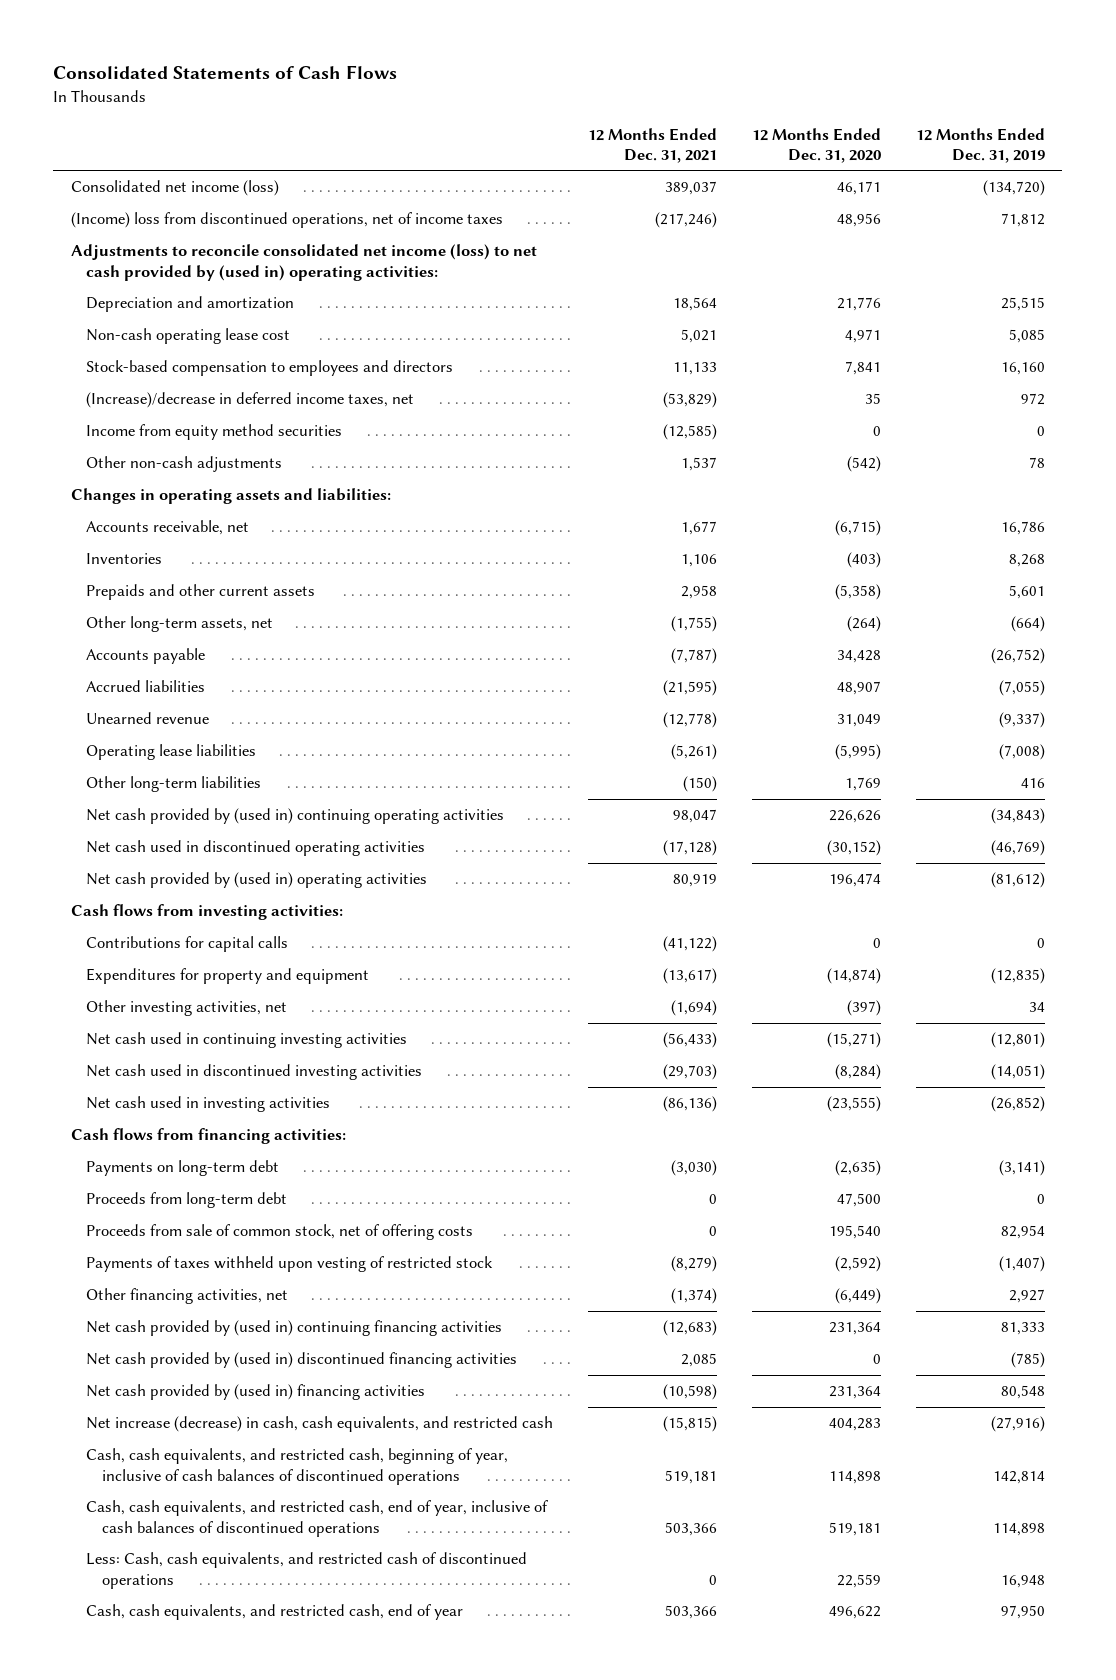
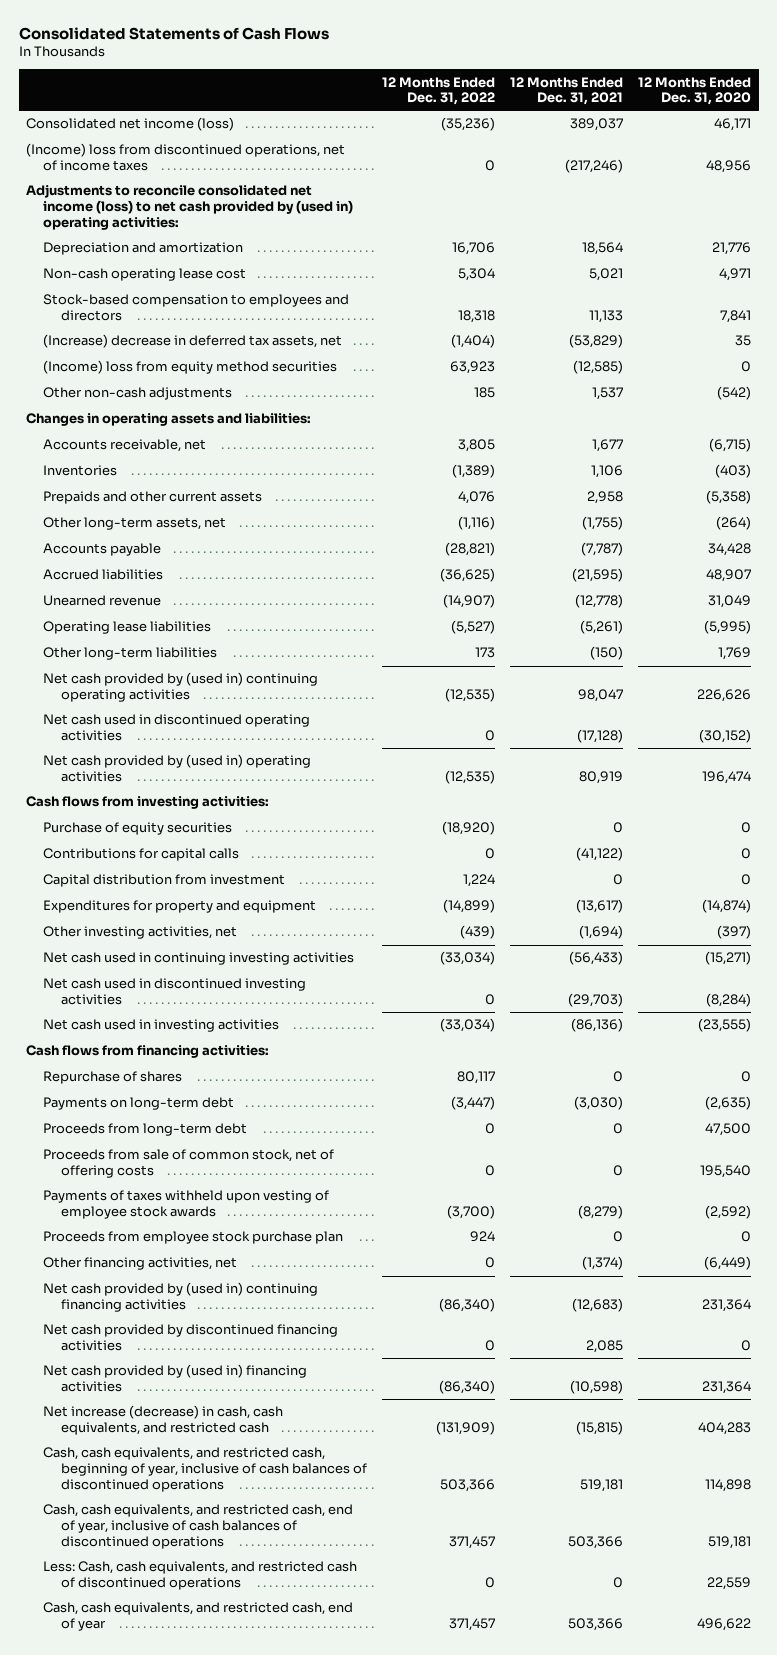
- | 12 Months Ended Dec. 31, 2021 | 12 Months Ended Dec. 31, 2020 | 12 Months Ended Dec. 31, 2019
+ | 12 Months Ended Dec. 31, 2022 | 12 Months Ended Dec. 31, 2021 | 12 Months Ended Dec. 31, 2020
- (Increase)/decrease in deferred income taxes, net | (53,829) | 35 | 972
- Income from equity method securities | (12,585) | 0 | 0
+ (Increase) decrease in deferred tax assets, net | (1,404) | (53,829) | 35
+ (Income) loss from equity method securities | 63,923 | (12,585) | 0
+ Purchase of equity securities | (18,920) | 0 | 0
+ Capital distribution from investment | 1,224 | 0 | 0
+ Repurchase of shares | 80,117 | 0 | 0
- Payments of taxes withheld upon vesting of restricted stock | (8,279) | (2,592) | (1,407)
+ Payments of taxes withheld upon vesting of employee stock awards | (3,700) | (8,279) | (2,592)
+ Proceeds from employee stock purchase plan | 924 | 0 | 0
- Net cash provided by (used in) discontinued financing activities | 2,085 | 0 | (785)
+ Net cash provided by discontinued financing activities | 0 | 2,085 | 0

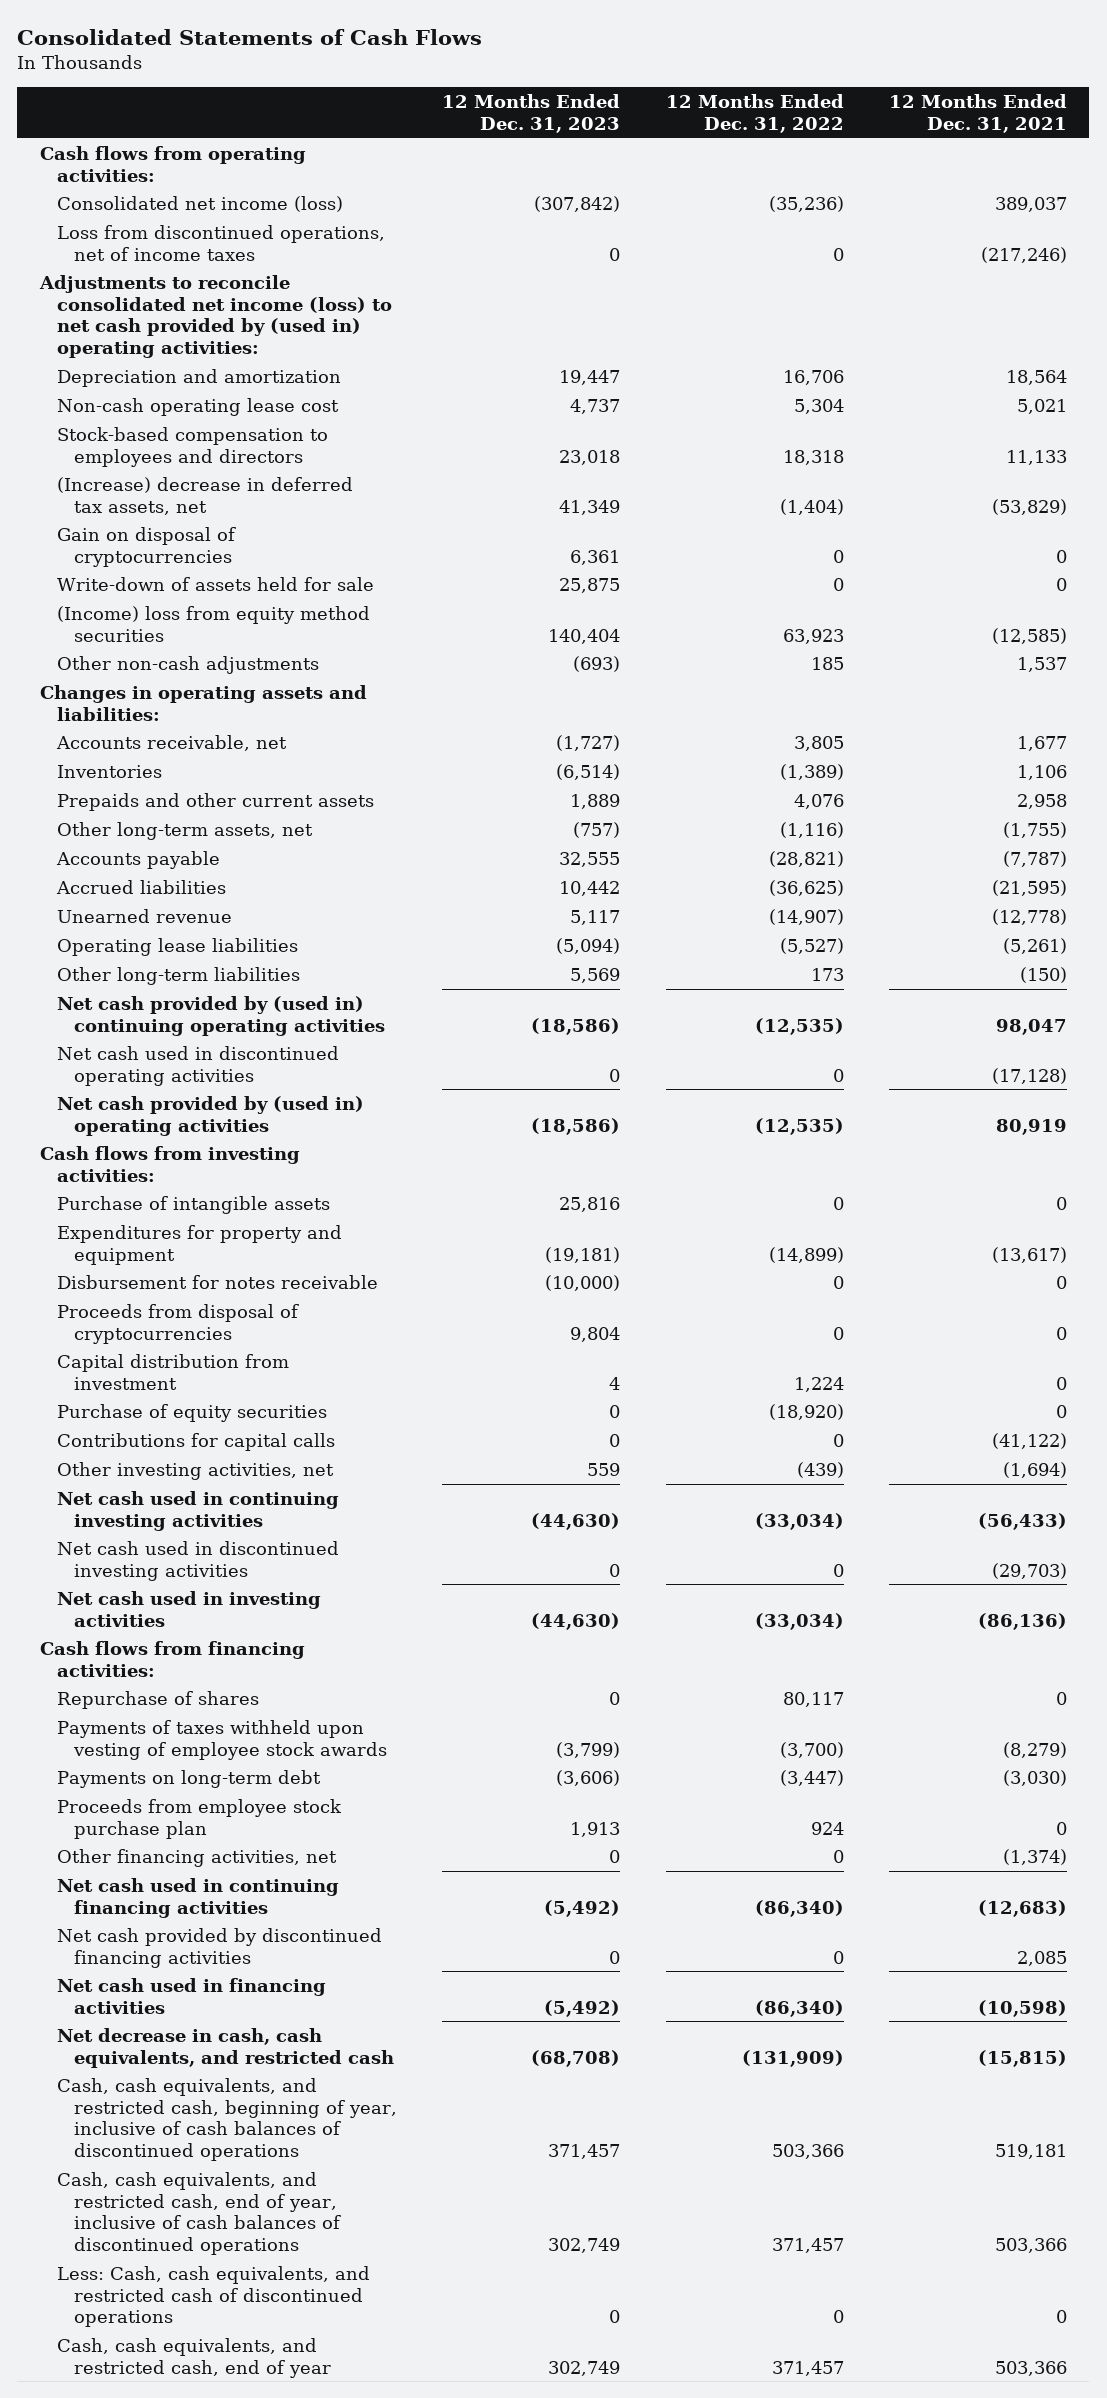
- | 12 Months Ended Dec. 31, 2022 | 12 Months Ended Dec. 31, 2021 | 12 Months Ended Dec. 31, 2020
+ | 12 Months Ended Dec. 31, 2023 | 12 Months Ended Dec. 31, 2022 | 12 Months Ended Dec. 31, 2021
+ Cash flows from operating activities:
- (Income) loss from discontinued operations, net of income taxes | 0 | (217,246) | 48,956
+ Loss from discontinued operations, net of income taxes | 0 | 0 | (217,246)
+ Gain on disposal of cryptocurrencies | 6,361 | 0 | 0
+ Write-down of assets held for sale | 25,875 | 0 | 0
+ Purchase of intangible assets | 25,816 | 0 | 0
moved up: Expenditures for property and equipment | (19,181) | (14,899) | (13,617)
+ Disbursement for notes receivable | (10,000) | 0 | 0
+ Proceeds from disposal of cryptocurrencies | 9,804 | 0 | 0
moved up: Capital distribution from investment | 4 | 1,224 | 0
- Proceeds from long-term debt | 0 | 0 | 47,500
- Proceeds from sale of common stock, net of offering costs | 0 | 0 | 195,540
moved down: Payments on long-term debt | (3,606) | (3,447) | (3,030)
- Net cash provided by (used in) continuing financing activities | (86,340) | (12,683) | 231,364
+ Net cash used in continuing financing activities | (5,492) | (86,340) | (12,683)
- Net cash provided by (used in) financing activities | (86,340) | (10,598) | 231,364
- Net increase (decrease) in cash, cash equivalents, and restricted cash | (131,909) | (15,815) | 404,283
+ Net cash used in financing activities | (5,492) | (86,340) | (10,598)
+ Net decrease in cash, cash equivalents, and restricted cash | (68,708) | (131,909) | (15,815)

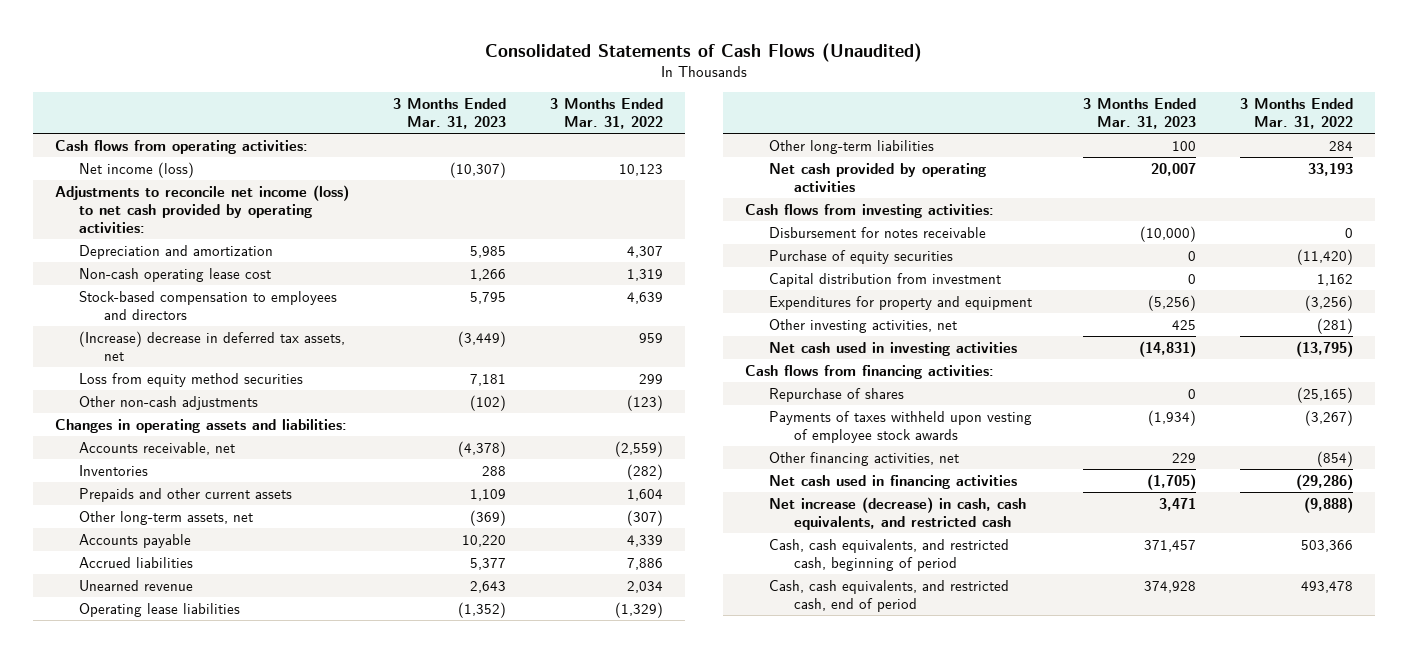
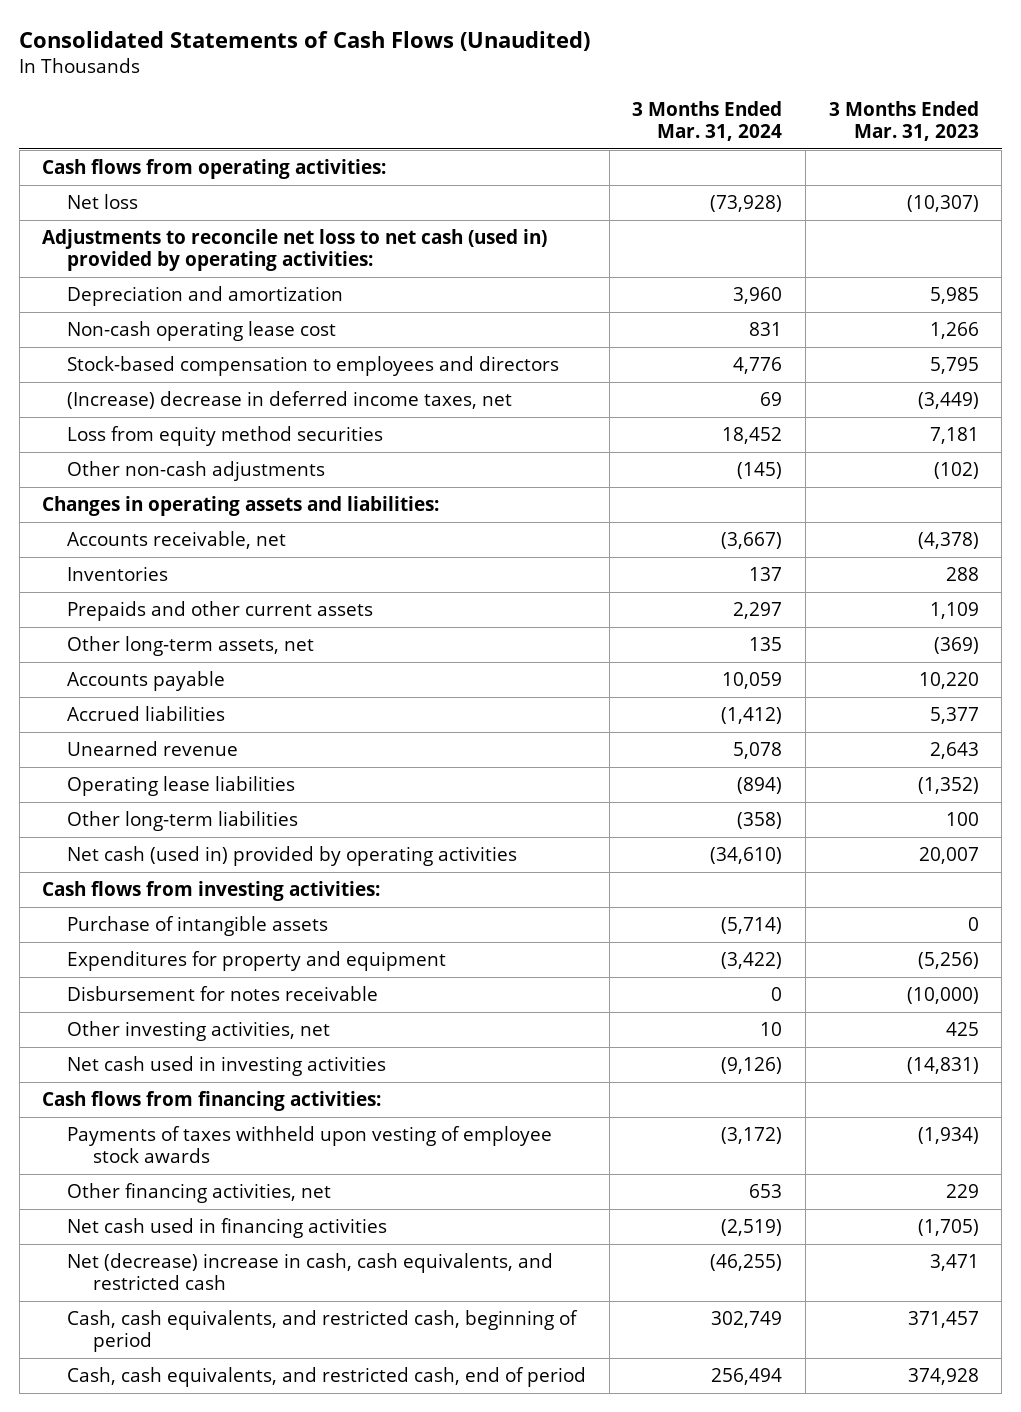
- | 3 Months Ended Mar. 31, 2023 | 3 Months Ended Mar. 31, 2022
+ | 3 Months Ended Mar. 31, 2024 | 3 Months Ended Mar. 31, 2023
- Net income (loss) | (10,307) | 10,123
- Adjustments to reconcile net income (loss) to net cash provided by operating activities:
+ Net loss | (73,928) | (10,307)
+ Adjustments to reconcile net loss to net cash (used in) provided by operating activities:
- (Increase) decrease in deferred tax assets, net | (3,449) | 959
+ (Increase) decrease in deferred income taxes, net | 69 | (3,449)
- Net cash provided by operating activities | 20,007 | 33,193
+ Net cash (used in) provided by operating activities | (34,610) | 20,007
- Purchase of equity securities | 0 | (11,420)
- Capital distribution from investment | 0 | 1,162
+ Purchase of intangible assets | (5,714) | 0
moved down: Disbursement for notes receivable | 0 | (10,000)
- Repurchase of shares | 0 | (25,165)
- Net increase (decrease) in cash, cash equivalents, and restricted cash | 3,471 | (9,888)
+ Net (decrease) increase in cash, cash equivalents, and restricted cash | (46,255) | 3,471

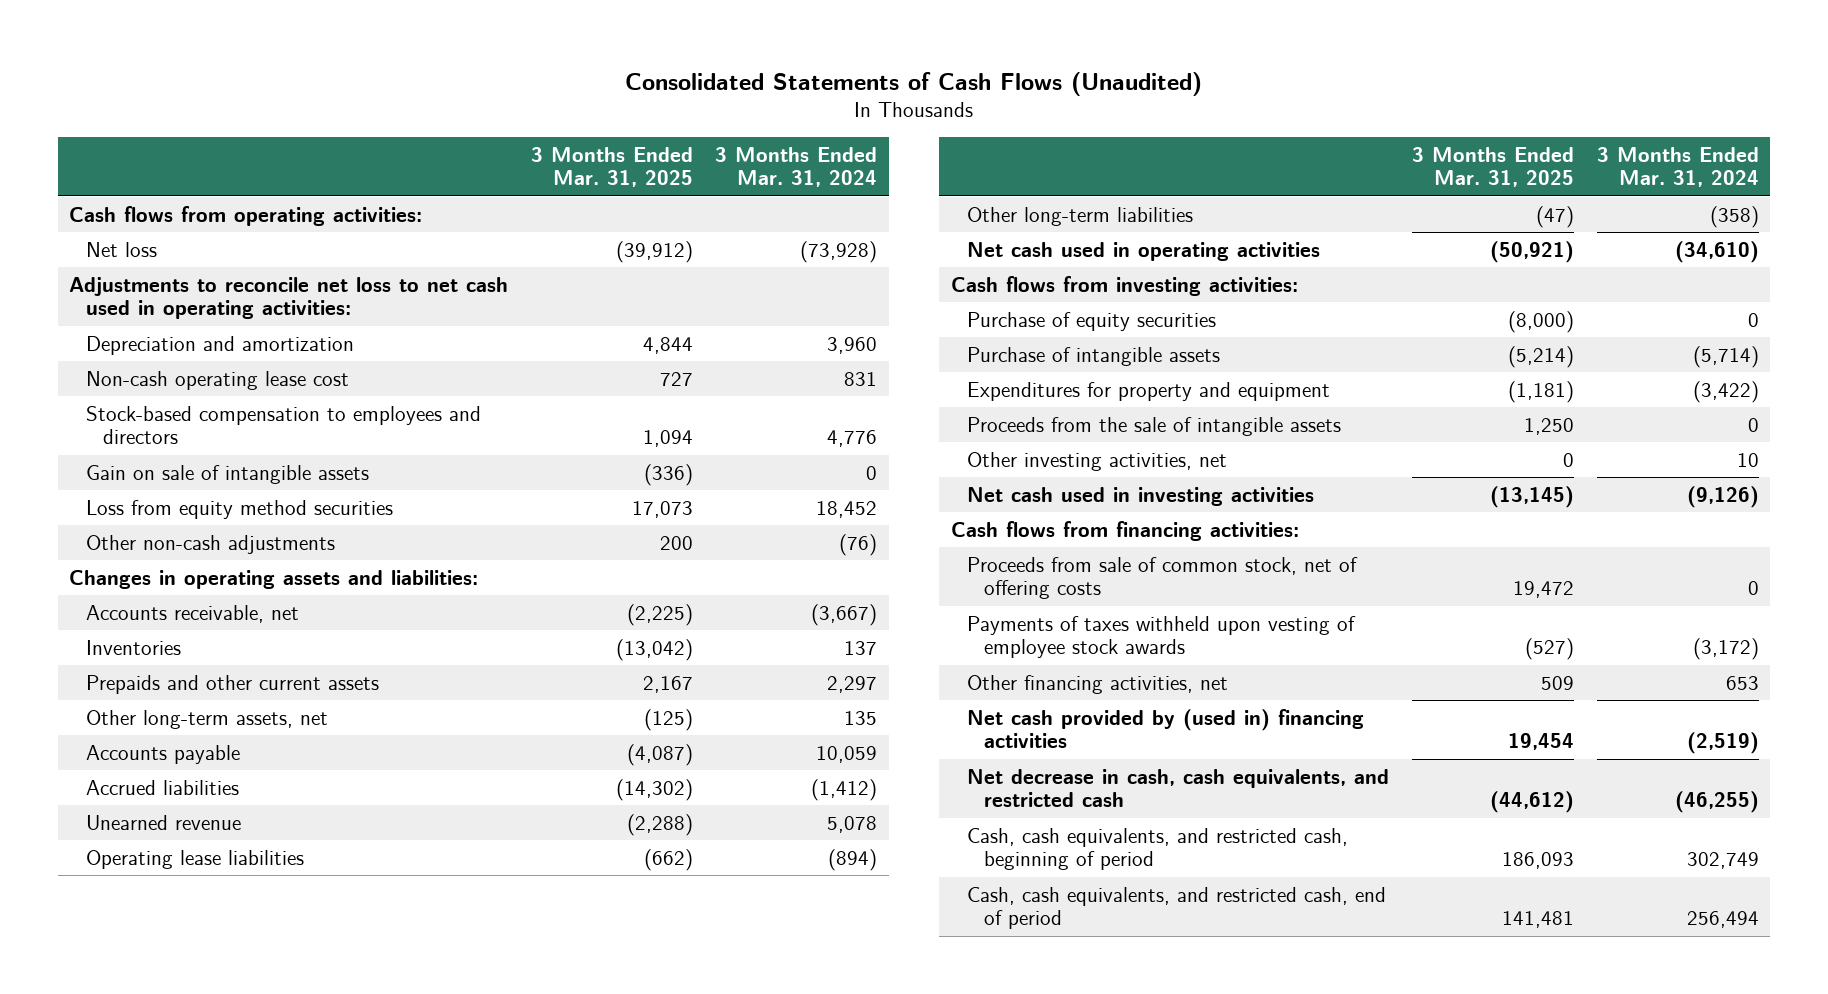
- | 3 Months Ended Mar. 31, 2024 | 3 Months Ended Mar. 31, 2023
+ | 3 Months Ended Mar. 31, 2025 | 3 Months Ended Mar. 31, 2024
- Adjustments to reconcile net loss to net cash (used in) provided by operating activities:
+ Adjustments to reconcile net loss to net cash used in operating activities:
- (Increase) decrease in deferred income taxes, net | 69 | (3,449)
+ Gain on sale of intangible assets | (336) | 0
- Other non-cash adjustments | (145) | (102)
+ Other non-cash adjustments | 200 | (76)
- Net cash (used in) provided by operating activities | (34,610) | 20,007
+ Net cash used in operating activities | (50,921) | (34,610)
+ Purchase of equity securities | (8,000) | 0
- Disbursement for notes receivable | 0 | (10,000)
+ Proceeds from the sale of intangible assets | 1,250 | 0
+ Proceeds from sale of common stock, net of offering costs | 19,472 | 0
- Net cash used in financing activities | (2,519) | (1,705)
- Net (decrease) increase in cash, cash equivalents, and restricted cash | (46,255) | 3,471
+ Net cash provided by (used in) financing activities | 19,454 | (2,519)
+ Net decrease in cash, cash equivalents, and restricted cash | (44,612) | (46,255)

